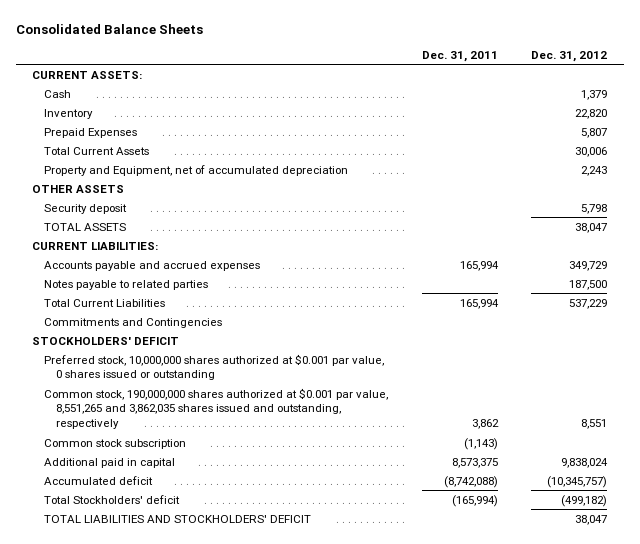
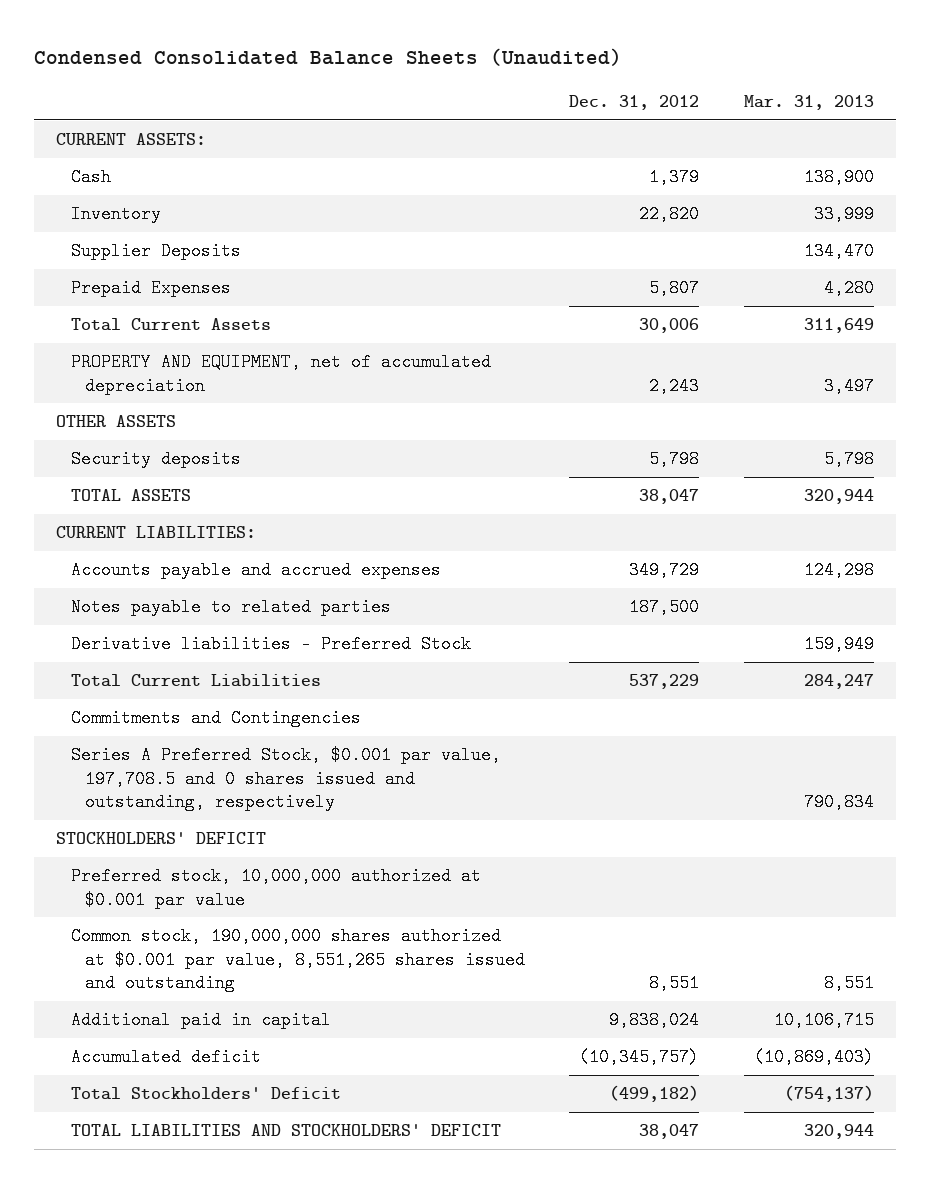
- Consolidated Balance Sheets
+ Condensed Consolidated Balance Sheets (Unaudited)
- | Dec. 31, 2011 | Dec. 31, 2012
+ | Dec. 31, 2012 | Mar. 31, 2013
+ Supplier Deposits | | 134,470
- Property and Equipment, net of accumulated depreciation | | 2,243
+ PROPERTY AND EQUIPMENT, net of accumulated depreciation | 2,243 | 3,497
- Security deposit | | 5,798
+ Security deposits | 5,798 | 5,798
+ Derivative liabilities - Preferred Stock | | 159,949
+ Series A Preferred Stock, $0.001 par value, 197,708.5 and 0 shares issued and outstanding, respectively | | 790,834
- Preferred stock, 10,000,000 shares authorized at $0.001 par value, 0 shares issued or outstanding
- Common stock, 190,000,000 shares authorized at $0.001 par value, 8,551,265 and 3,862,035 shares issued and outstanding, respectively | 3,862 | 8,551
- Common stock subscription | (1,143) |
+ Preferred stock, 10,000,000 authorized at $0.001 par value
+ Common stock, 190,000,000 shares authorized at $0.001 par value, 8,551,265 shares issued and outstanding | 8,551 | 8,551
- Total Stockholders' deficit | (165,994) | (499,182)
+ Total Stockholders' Deficit | (499,182) | (754,137)

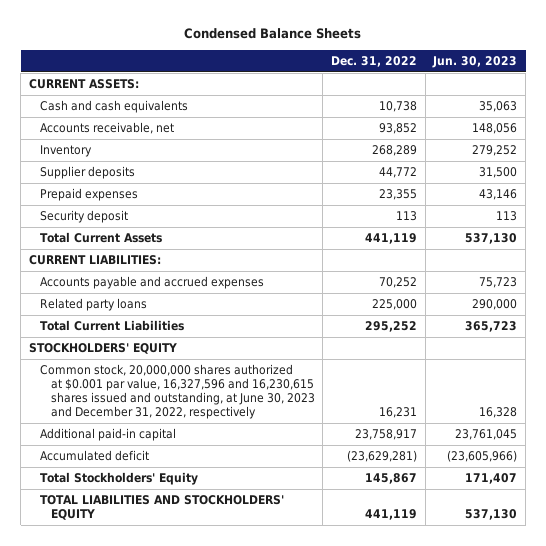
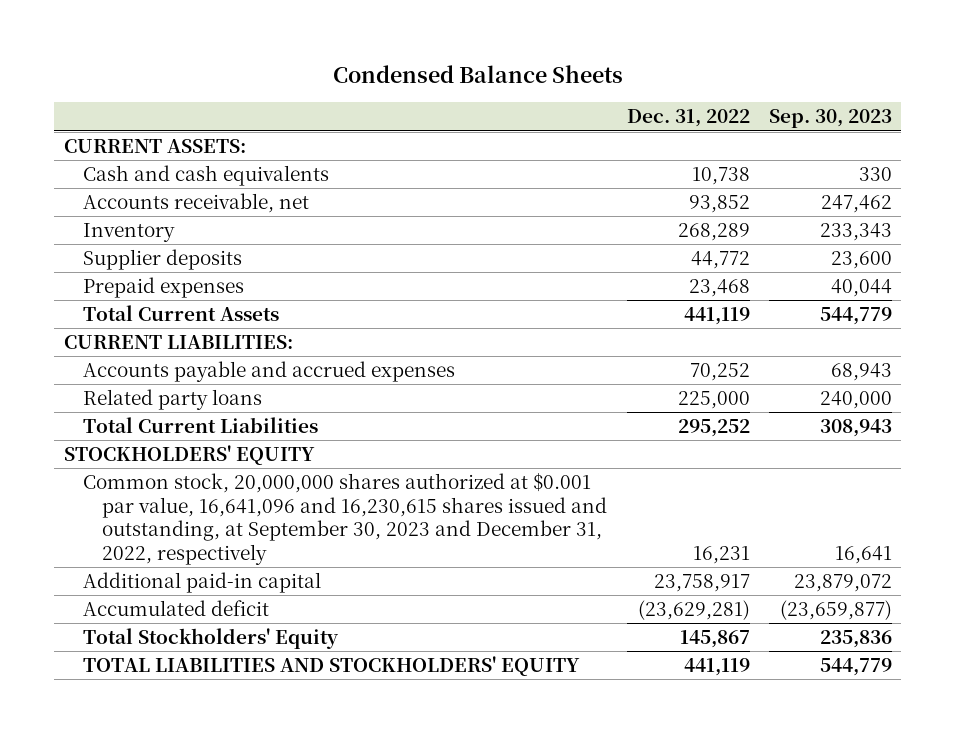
- | Dec. 31, 2022 | Jun. 30, 2023
+ | Dec. 31, 2022 | Sep. 30, 2023
- Prepaid expenses | 23,355 | 43,146
- Security deposit | 113 | 113
+ Prepaid expenses | 23,468 | 40,044
- Common stock, 20,000,000 shares authorized at $0.001 par value, 16,327,596 and 16,230,615 shares issued and outstanding, at June 30, 2023 and December 31, 2022, respectively | 16,231 | 16,328
+ Common stock, 20,000,000 shares authorized at $0.001 par value, 16,641,096 and 16,230,615 shares issued and outstanding, at September 30, 2023 and December 31, 2022, respectively | 16,231 | 16,641

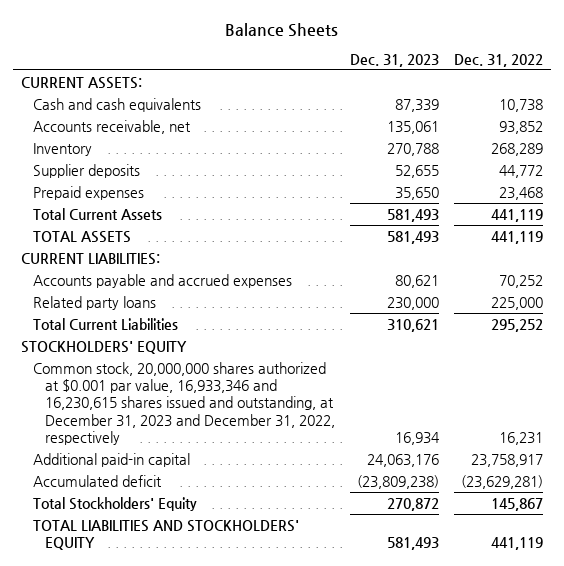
- Condensed Balance Sheets
+ Balance Sheets
- | Dec. 31, 2022 | Sep. 30, 2023
+ | Dec. 31, 2023 | Dec. 31, 2022
+ TOTAL ASSETS | 581,493 | 441,119
- Common stock, 20,000,000 shares authorized at $0.001 par value, 16,641,096 and 16,230,615 shares issued and outstanding, at September 30, 2023 and December 31, 2022, respectively | 16,231 | 16,641
+ Common stock, 20,000,000 shares authorized at $0.001 par value, 16,933,346 and 16,230,615 shares issued and outstanding, at December 31, 2023 and December 31, 2022, respectively | 16,934 | 16,231

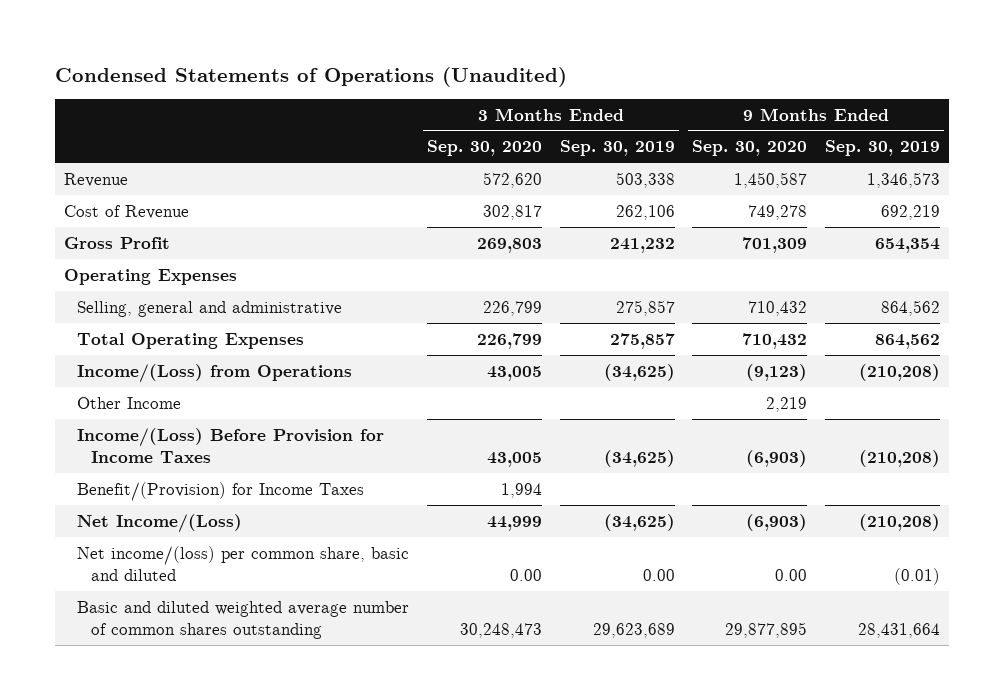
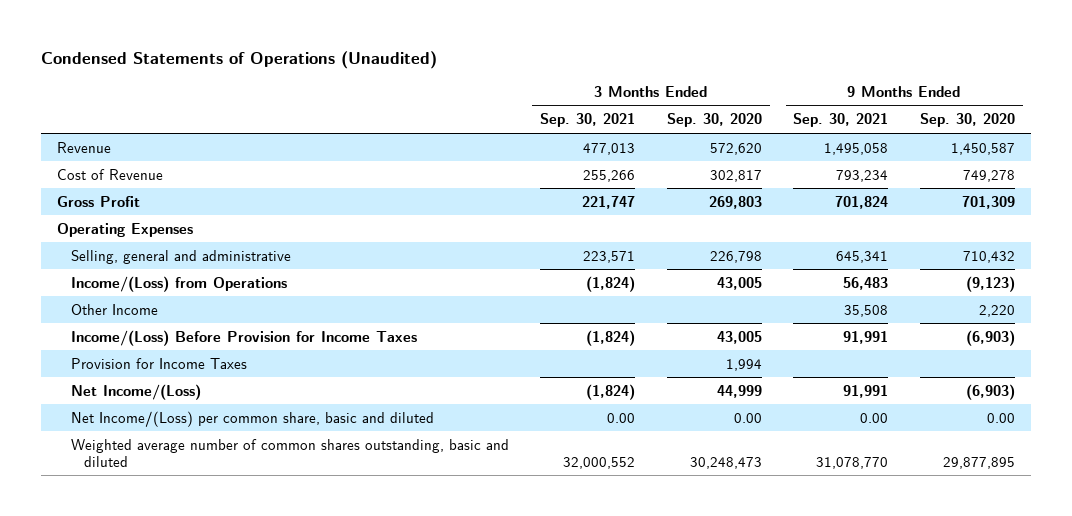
- | 3 Months Ended Sep. 30, 2020 | 3 Months Ended Sep. 30, 2019 | 9 Months Ended Sep. 30, 2020 | 9 Months Ended Sep. 30, 2019
+ | 3 Months Ended Sep. 30, 2021 | 3 Months Ended Sep. 30, 2020 | 9 Months Ended Sep. 30, 2021 | 9 Months Ended Sep. 30, 2020
- Selling, general and administrative | 226,799 | 275,857 | 710,432 | 864,562
- Total Operating Expenses | 226,799 | 275,857 | 710,432 | 864,562
+ Selling, general and administrative | 223,571 | 226,798 | 645,341 | 710,432
- Other Income | | | 2,219 |
+ Other Income | | | 35,508 | 2,220
- Benefit/(Provision) for Income Taxes | 1,994 | | |
+ Provision for Income Taxes | | 1,994 | |
- Net income/(loss) per common share, basic and diluted | 0.00 | 0.00 | 0.00 | (0.01)
- Basic and diluted weighted average number of common shares outstanding | 30,248,473 | 29,623,689 | 29,877,895 | 28,431,664
+ Net Income/(Loss) per common share, basic and diluted | 0.00 | 0.00 | 0.00 | 0.00
+ Weighted average number of common shares outstanding, basic and diluted | 32,000,552 | 30,248,473 | 31,078,770 | 29,877,895

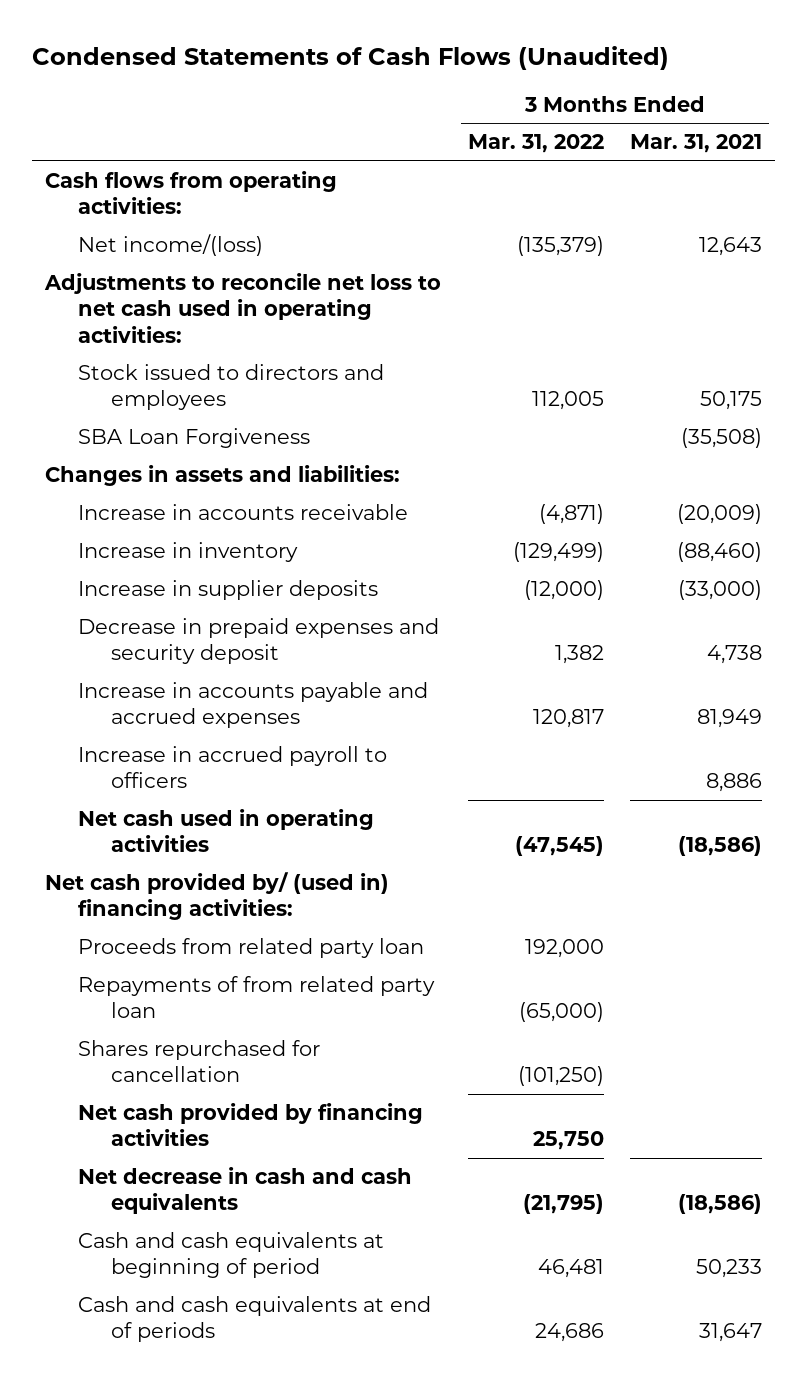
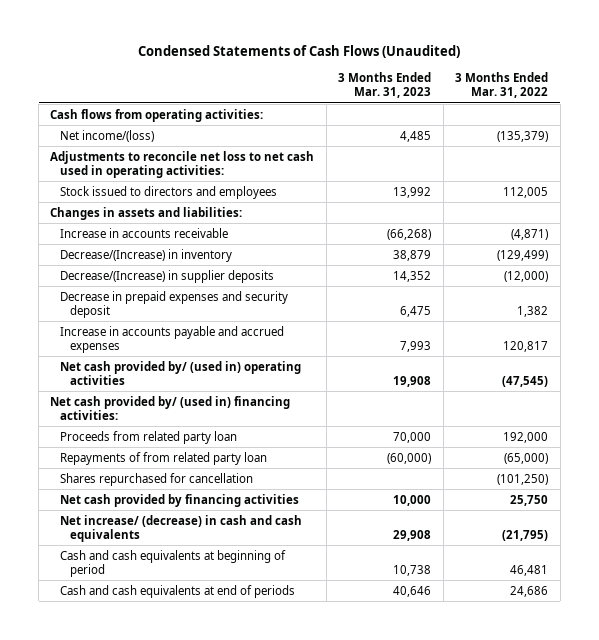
- | 3 Months Ended Mar. 31, 2022 | 3 Months Ended Mar. 31, 2021
+ | 3 Months Ended Mar. 31, 2023 | 3 Months Ended Mar. 31, 2022
- SBA Loan Forgiveness | | (35,508)
- Increase in inventory | (129,499) | (88,460)
- Increase in supplier deposits | (12,000) | (33,000)
+ Decrease/(Increase) in inventory | 38,879 | (129,499)
+ Decrease/(Increase) in supplier deposits | 14,352 | (12,000)
- Increase in accrued payroll to officers | | 8,886
- Net cash used in operating activities | (47,545) | (18,586)
+ Net cash provided by/ (used in) operating activities | 19,908 | (47,545)
- Net decrease in cash and cash equivalents | (21,795) | (18,586)
+ Net increase/ (decrease) in cash and cash equivalents | 29,908 | (21,795)

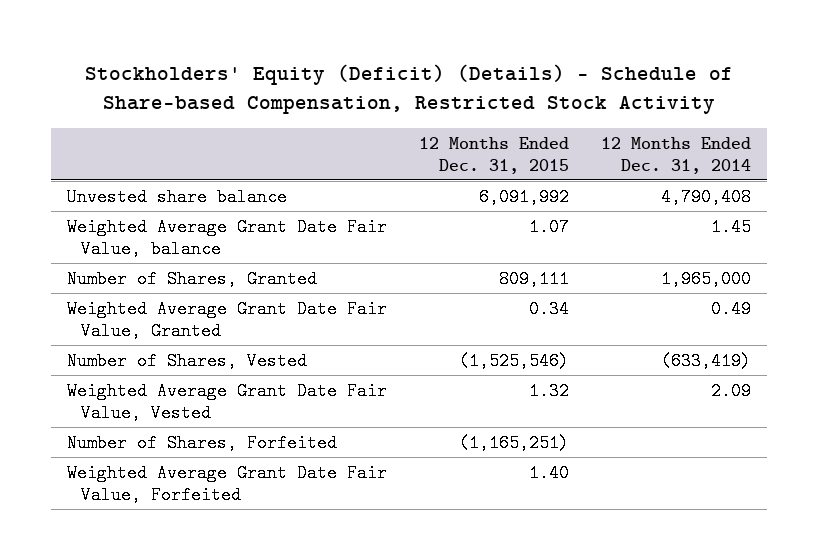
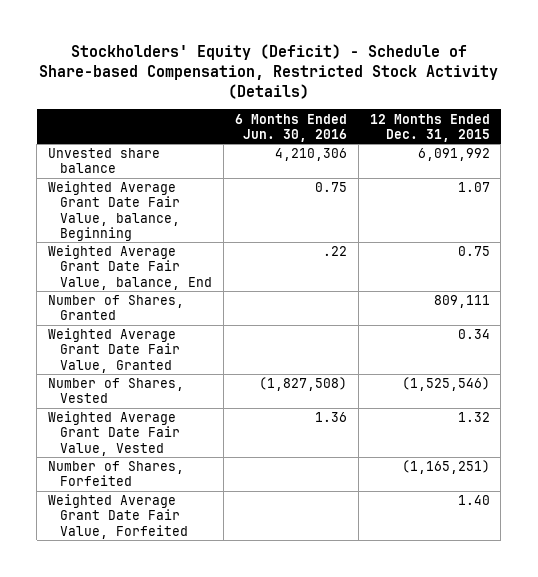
- Stockholders' Equity (Deficit) (Details) - Schedule of Share-based Compensation, Restricted Stock Activity
+ Stockholders' Equity (Deficit) - Schedule of Share-based Compensation, Restricted Stock Activity (Details)
- | 12 Months Ended Dec. 31, 2015 | 12 Months Ended Dec. 31, 2014
+ | 6 Months Ended Jun. 30, 2016 | 12 Months Ended Dec. 31, 2015
- Weighted Average Grant Date Fair Value, balance | 1.07 | 1.45
+ Weighted Average Grant Date Fair Value, balance, Beginning | 0.75 | 1.07
+ Weighted Average Grant Date Fair Value, balance, End | .22 | 0.75

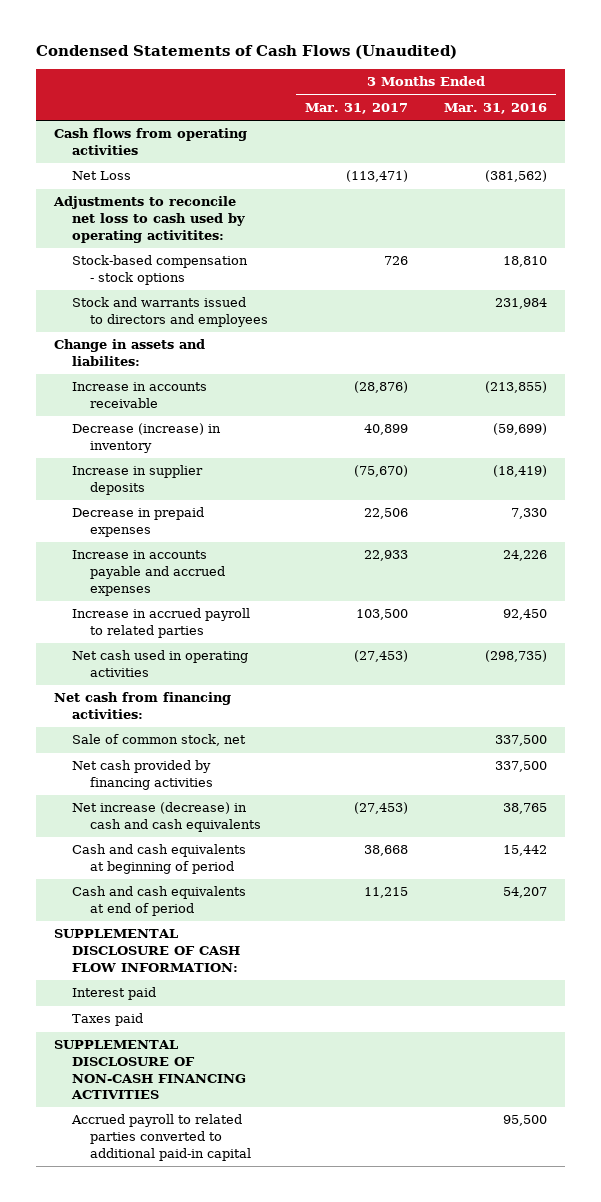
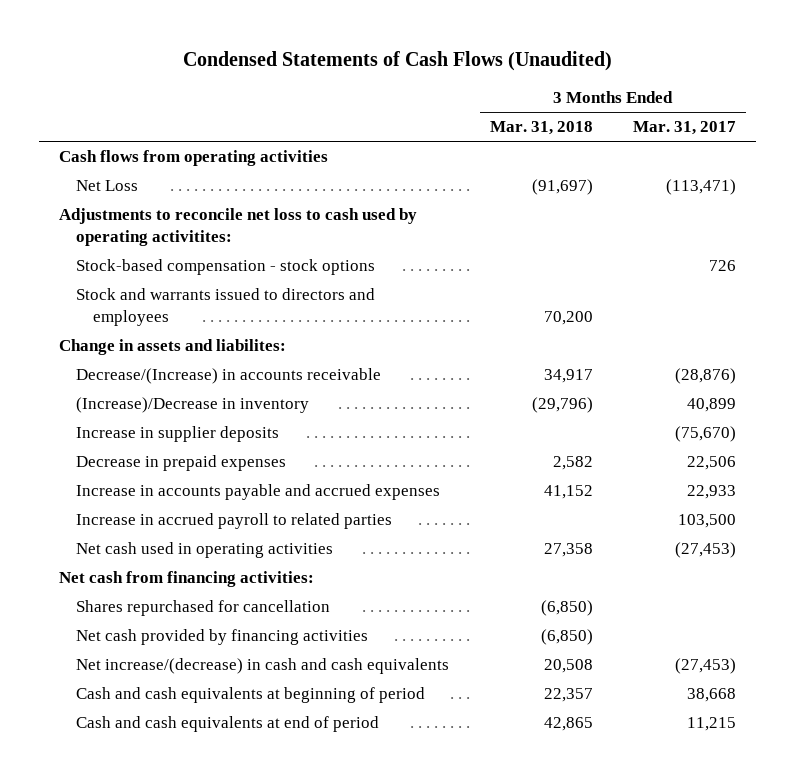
- | 3 Months Ended Mar. 31, 2017 | 3 Months Ended Mar. 31, 2016
+ | 3 Months Ended Mar. 31, 2018 | 3 Months Ended Mar. 31, 2017
- Increase in accounts receivable | (28,876) | (213,855)
- Decrease (increase) in inventory | 40,899 | (59,699)
+ Decrease/(Increase) in accounts receivable | 34,917 | (28,876)
+ (Increase)/Decrease in inventory | (29,796) | 40,899
- Sale of common stock, net | | 337,500
+ Shares repurchased for cancellation | (6,850) |
- Net increase (decrease) in cash and cash equivalents | (27,453) | 38,765
+ Net increase/(decrease) in cash and cash equivalents | 20,508 | (27,453)
- SUPPLEMENTAL DISCLOSURE OF CASH FLOW INFORMATION:
- Interest paid
- Taxes paid
- SUPPLEMENTAL DISCLOSURE OF NON-CASH FINANCING ACTIVITIES
- Accrued payroll to related parties converted to additional paid-in capital | | 95,500

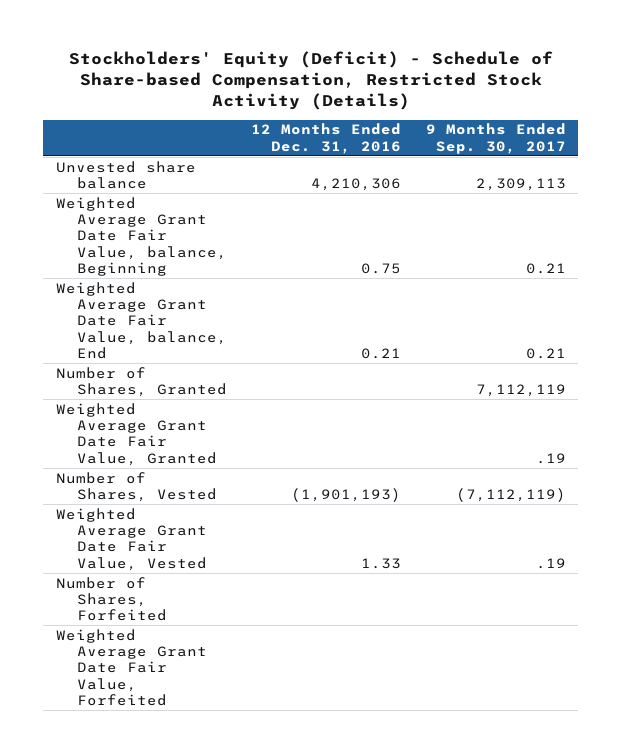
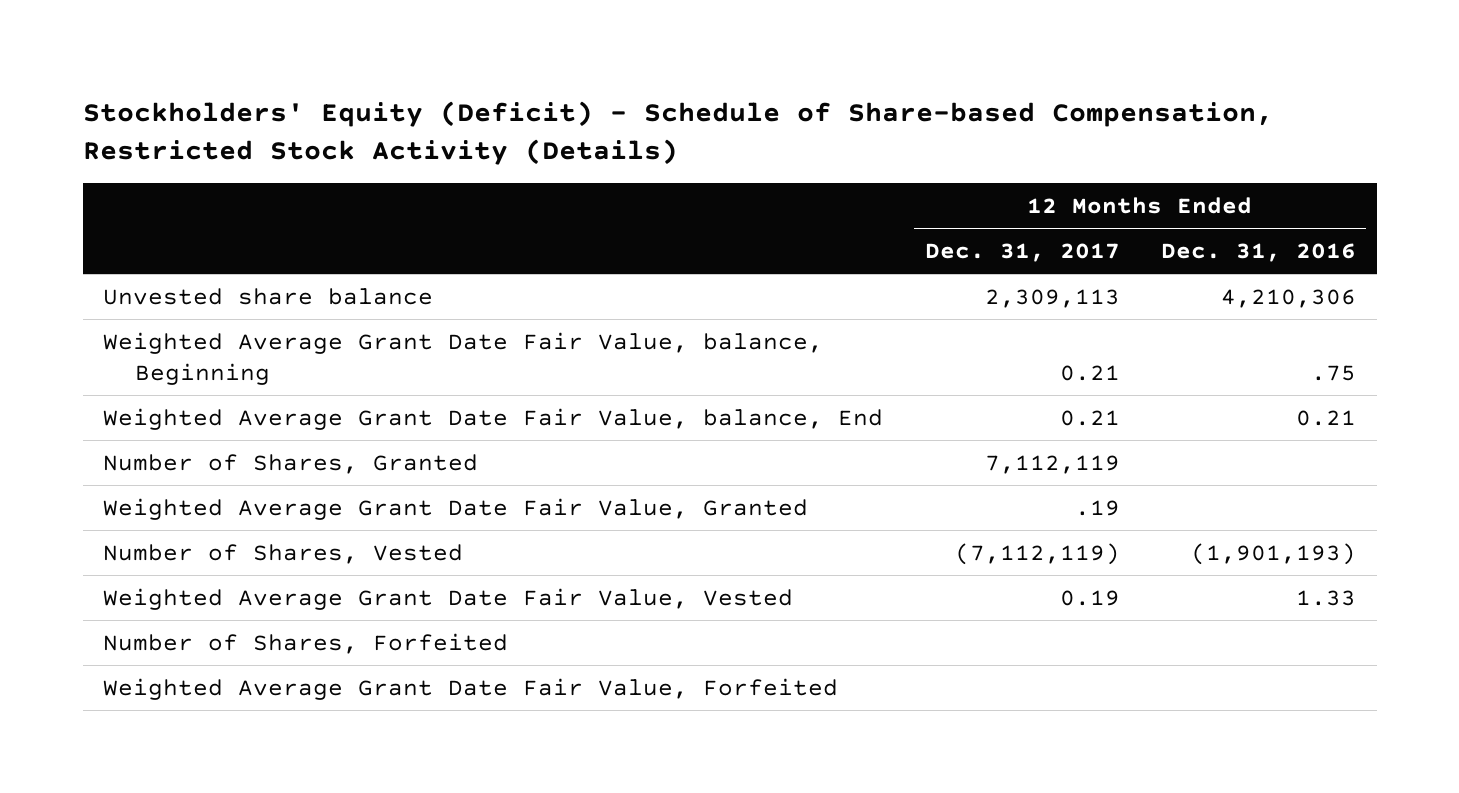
- | 12 Months Ended Dec. 31, 2016 | 9 Months Ended Sep. 30, 2017
+ | 12 Months Ended Dec. 31, 2017 | 12 Months Ended Dec. 31, 2016
- Weighted Average Grant Date Fair Value, balance, Beginning | 0.75 | 0.21
+ Weighted Average Grant Date Fair Value, balance, Beginning | 0.21 | .75

